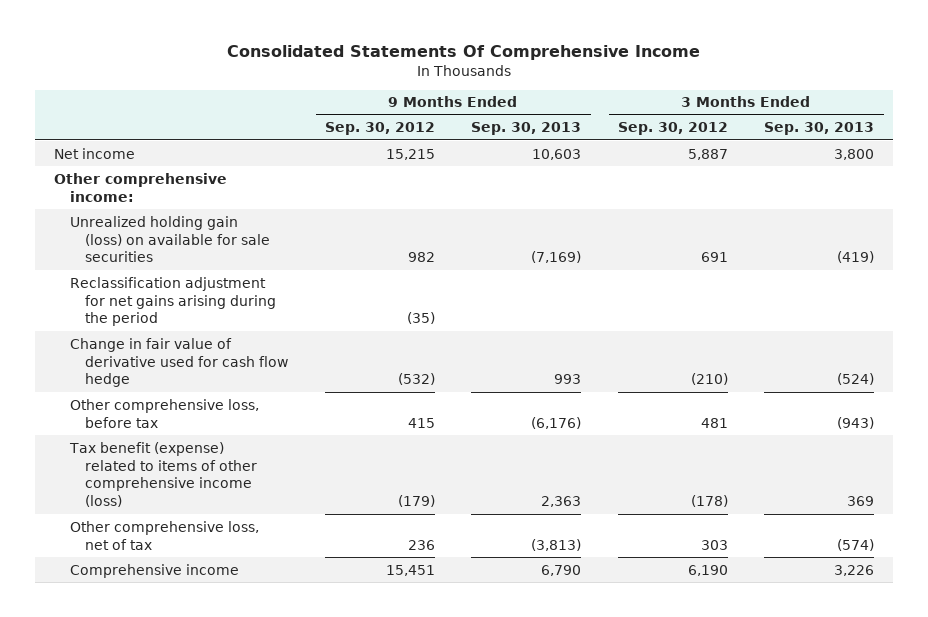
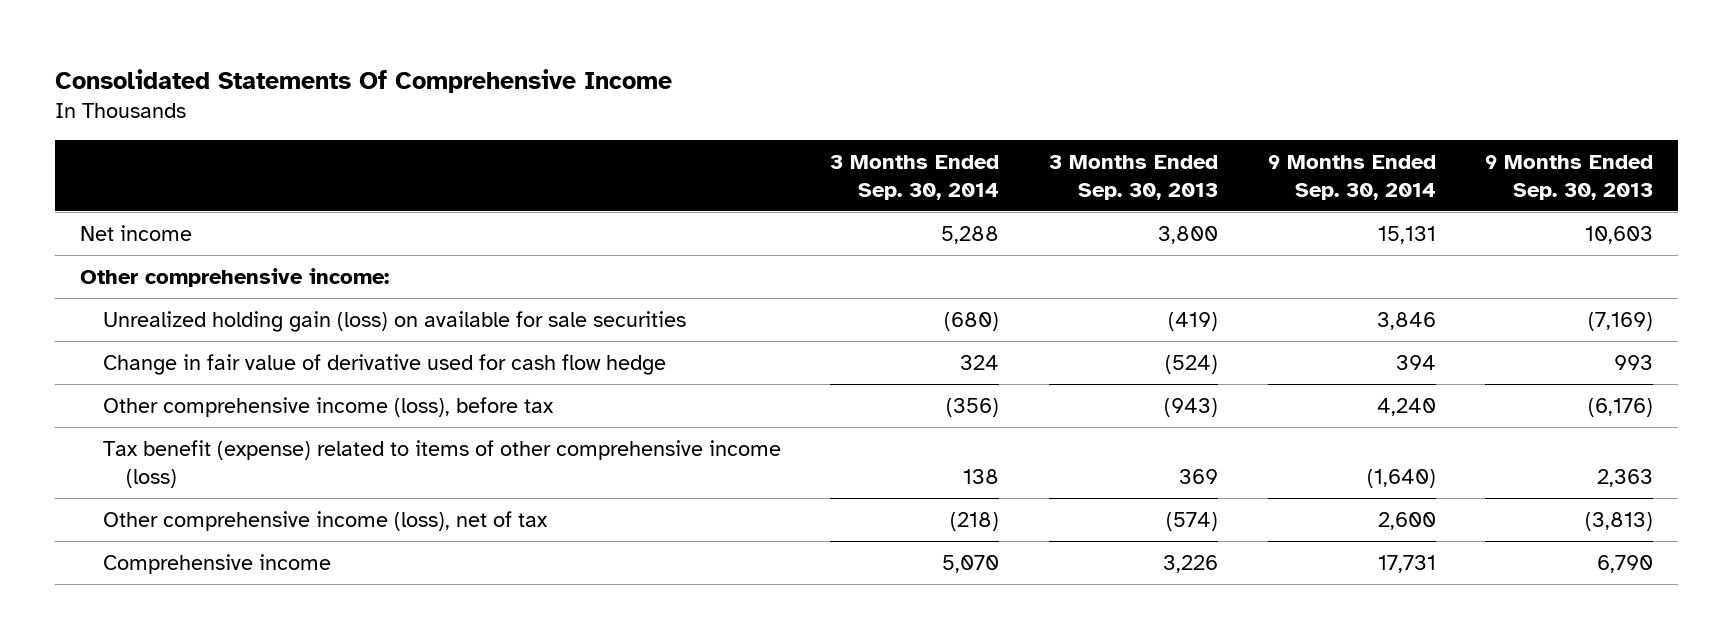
- | 9 Months Ended Sep. 30, 2012 | 9 Months Ended Sep. 30, 2013 | 3 Months Ended Sep. 30, 2012 | 3 Months Ended Sep. 30, 2013
+ | 3 Months Ended Sep. 30, 2014 | 3 Months Ended Sep. 30, 2013 | 9 Months Ended Sep. 30, 2014 | 9 Months Ended Sep. 30, 2013
- Reclassification adjustment for net gains arising during the period | (35) | | |
- Other comprehensive loss, before tax | 415 | (6,176) | 481 | (943)
+ Other comprehensive income (loss), before tax | (356) | (943) | 4,240 | (6,176)
- Other comprehensive loss, net of tax | 236 | (3,813) | 303 | (574)
+ Other comprehensive income (loss), net of tax | (218) | (574) | 2,600 | (3,813)

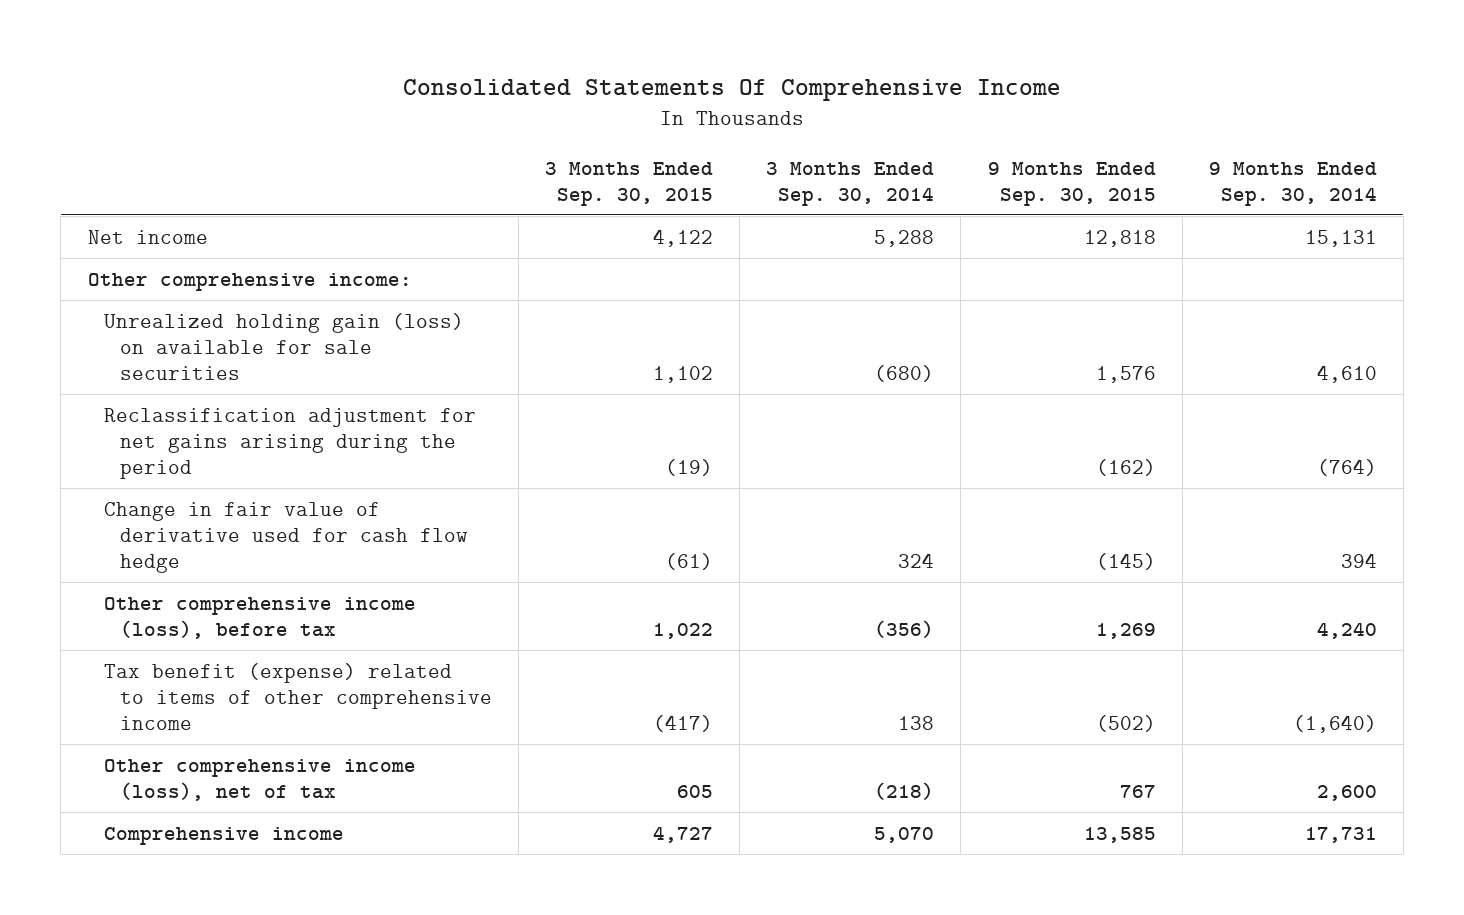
- | 3 Months Ended Sep. 30, 2014 | 3 Months Ended Sep. 30, 2013 | 9 Months Ended Sep. 30, 2014 | 9 Months Ended Sep. 30, 2013
+ | 3 Months Ended Sep. 30, 2015 | 3 Months Ended Sep. 30, 2014 | 9 Months Ended Sep. 30, 2015 | 9 Months Ended Sep. 30, 2014
- Unrealized holding gain (loss) on available for sale securities | (680) | (419) | 3,846 | (7,169)
+ Unrealized holding gain (loss) on available for sale securities | 1,102 | (680) | 1,576 | 4,610
+ Reclassification adjustment for net gains arising during the period | (19) | | (162) | (764)
- Tax benefit (expense) related to items of other comprehensive income (loss) | 138 | 369 | (1,640) | 2,363
+ Tax benefit (expense) related to items of other comprehensive income | (417) | 138 | (502) | (1,640)

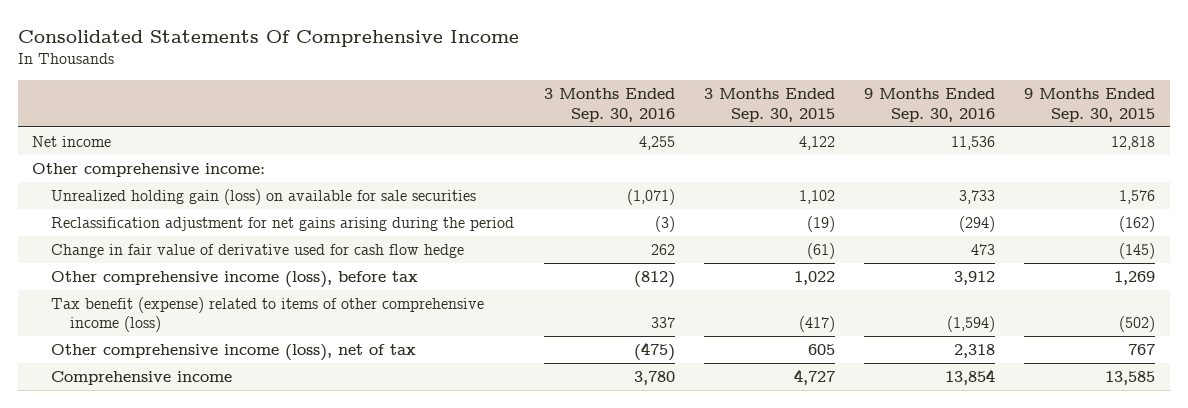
- | 3 Months Ended Sep. 30, 2015 | 3 Months Ended Sep. 30, 2014 | 9 Months Ended Sep. 30, 2015 | 9 Months Ended Sep. 30, 2014
+ | 3 Months Ended Sep. 30, 2016 | 3 Months Ended Sep. 30, 2015 | 9 Months Ended Sep. 30, 2016 | 9 Months Ended Sep. 30, 2015
- Tax benefit (expense) related to items of other comprehensive income | (417) | 138 | (502) | (1,640)
+ Tax benefit (expense) related to items of other comprehensive income (loss) | 337 | (417) | (1,594) | (502)

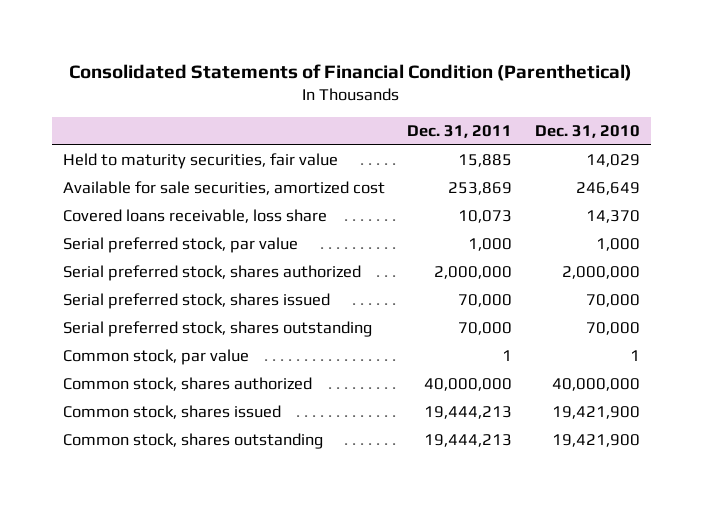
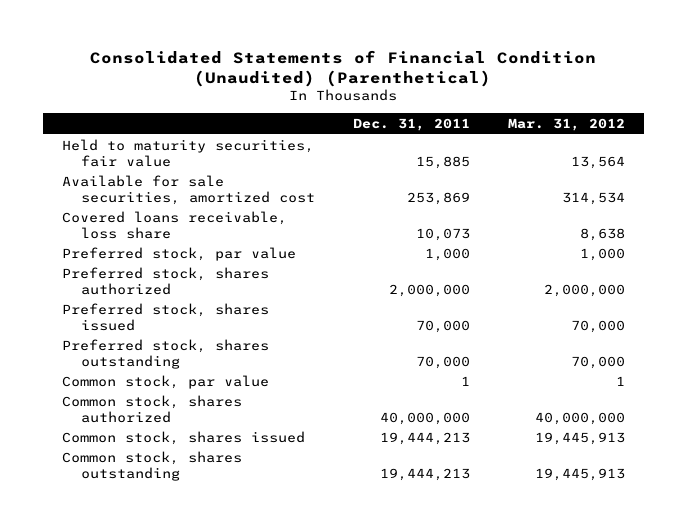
- Consolidated Statements of Financial Condition (Parenthetical)
+ Consolidated Statements of Financial Condition (Unaudited) (Parenthetical)
- | Dec. 31, 2011 | Dec. 31, 2010
+ | Dec. 31, 2011 | Mar. 31, 2012
- Serial preferred stock, par value | 1,000 | 1,000
- Serial preferred stock, shares authorized | 2,000,000 | 2,000,000
- Serial preferred stock, shares issued | 70,000 | 70,000
- Serial preferred stock, shares outstanding | 70,000 | 70,000
+ Preferred stock, par value | 1,000 | 1,000
+ Preferred stock, shares authorized | 2,000,000 | 2,000,000
+ Preferred stock, shares issued | 70,000 | 70,000
+ Preferred stock, shares outstanding | 70,000 | 70,000

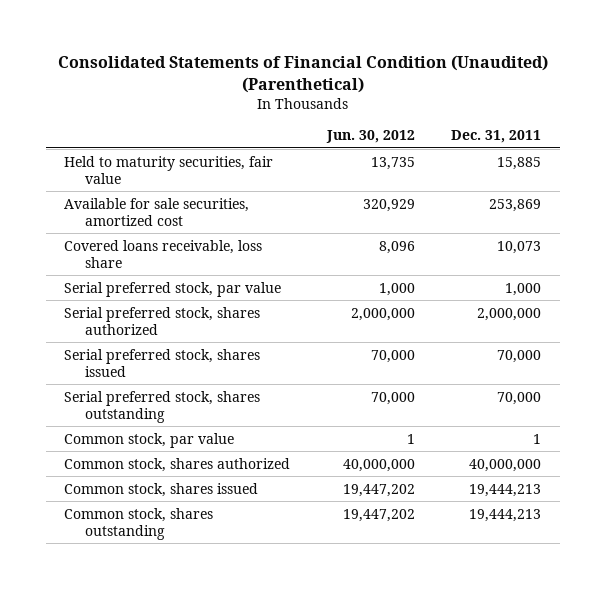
- | Dec. 31, 2011 | Mar. 31, 2012
+ | Jun. 30, 2012 | Dec. 31, 2011
- Preferred stock, par value | 1,000 | 1,000
- Preferred stock, shares authorized | 2,000,000 | 2,000,000
- Preferred stock, shares issued | 70,000 | 70,000
- Preferred stock, shares outstanding | 70,000 | 70,000
+ Serial preferred stock, par value | 1,000 | 1,000
+ Serial preferred stock, shares authorized | 2,000,000 | 2,000,000
+ Serial preferred stock, shares issued | 70,000 | 70,000
+ Serial preferred stock, shares outstanding | 70,000 | 70,000

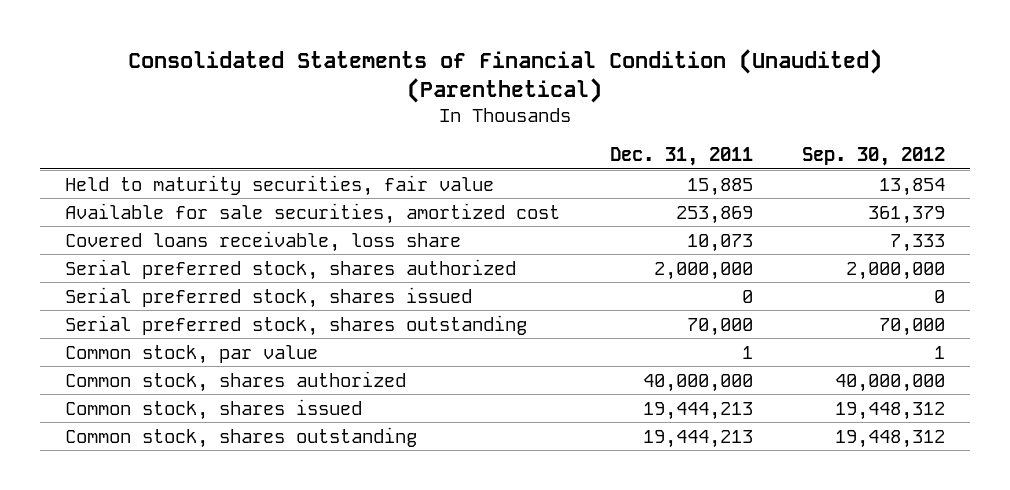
- | Jun. 30, 2012 | Dec. 31, 2011
+ | Dec. 31, 2011 | Sep. 30, 2012
- Serial preferred stock, par value | 1,000 | 1,000
- Serial preferred stock, shares issued | 70,000 | 70,000
+ Serial preferred stock, shares issued | 0 | 0

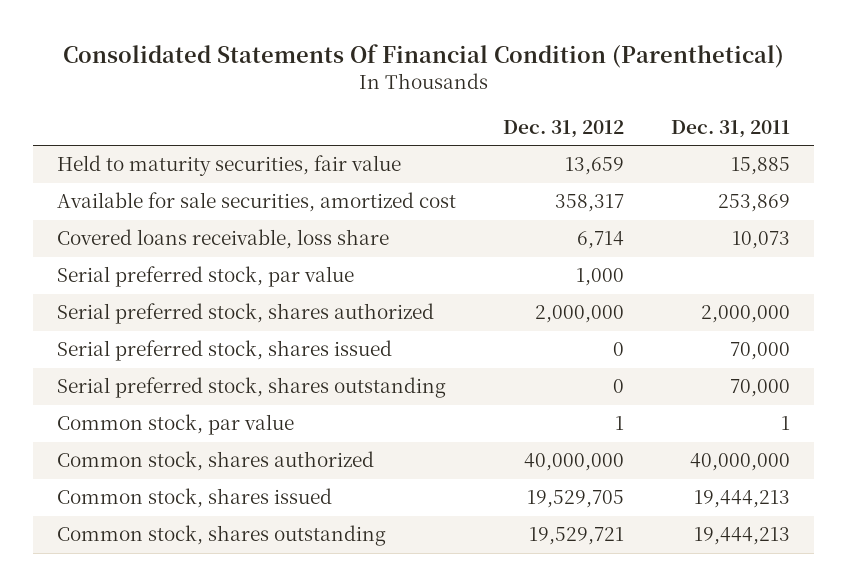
- Consolidated Statements of Financial Condition (Unaudited) (Parenthetical)
+ Consolidated Statements Of Financial Condition (Parenthetical)
- | Dec. 31, 2011 | Sep. 30, 2012
+ | Dec. 31, 2012 | Dec. 31, 2011
+ Serial preferred stock, par value | 1,000 |
- Serial preferred stock, shares issued | 0 | 0
+ Serial preferred stock, shares issued | 0 | 70,000

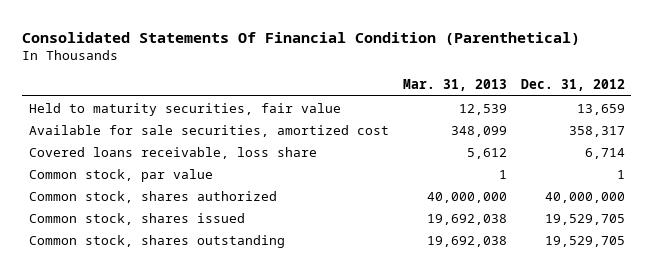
- | Dec. 31, 2012 | Dec. 31, 2011
+ | Mar. 31, 2013 | Dec. 31, 2012
- Serial preferred stock, par value | 1,000 |
- Serial preferred stock, shares authorized | 2,000,000 | 2,000,000
- Serial preferred stock, shares issued | 0 | 70,000
- Serial preferred stock, shares outstanding | 0 | 70,000
- Common stock, shares outstanding | 19,529,721 | 19,444,213
+ Common stock, shares outstanding | 19,692,038 | 19,529,705

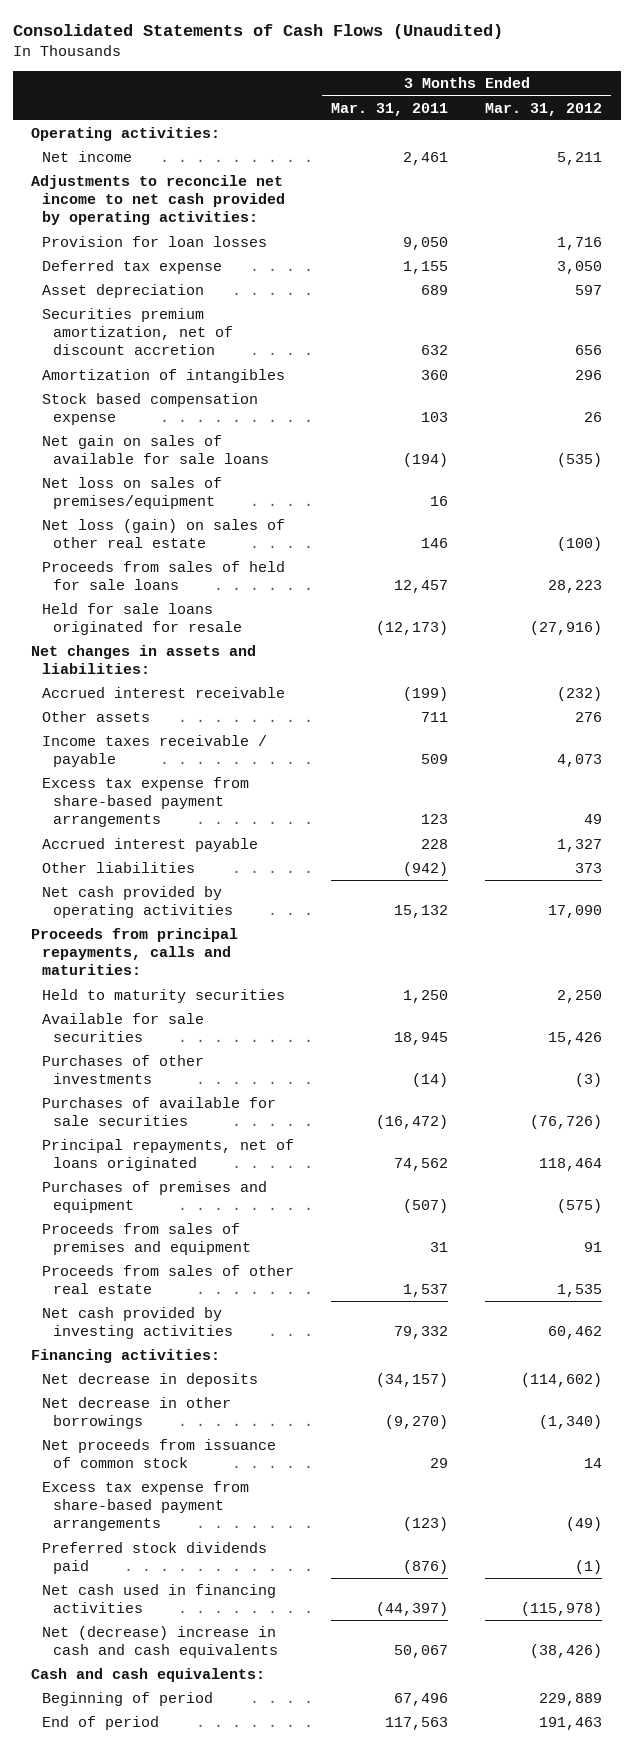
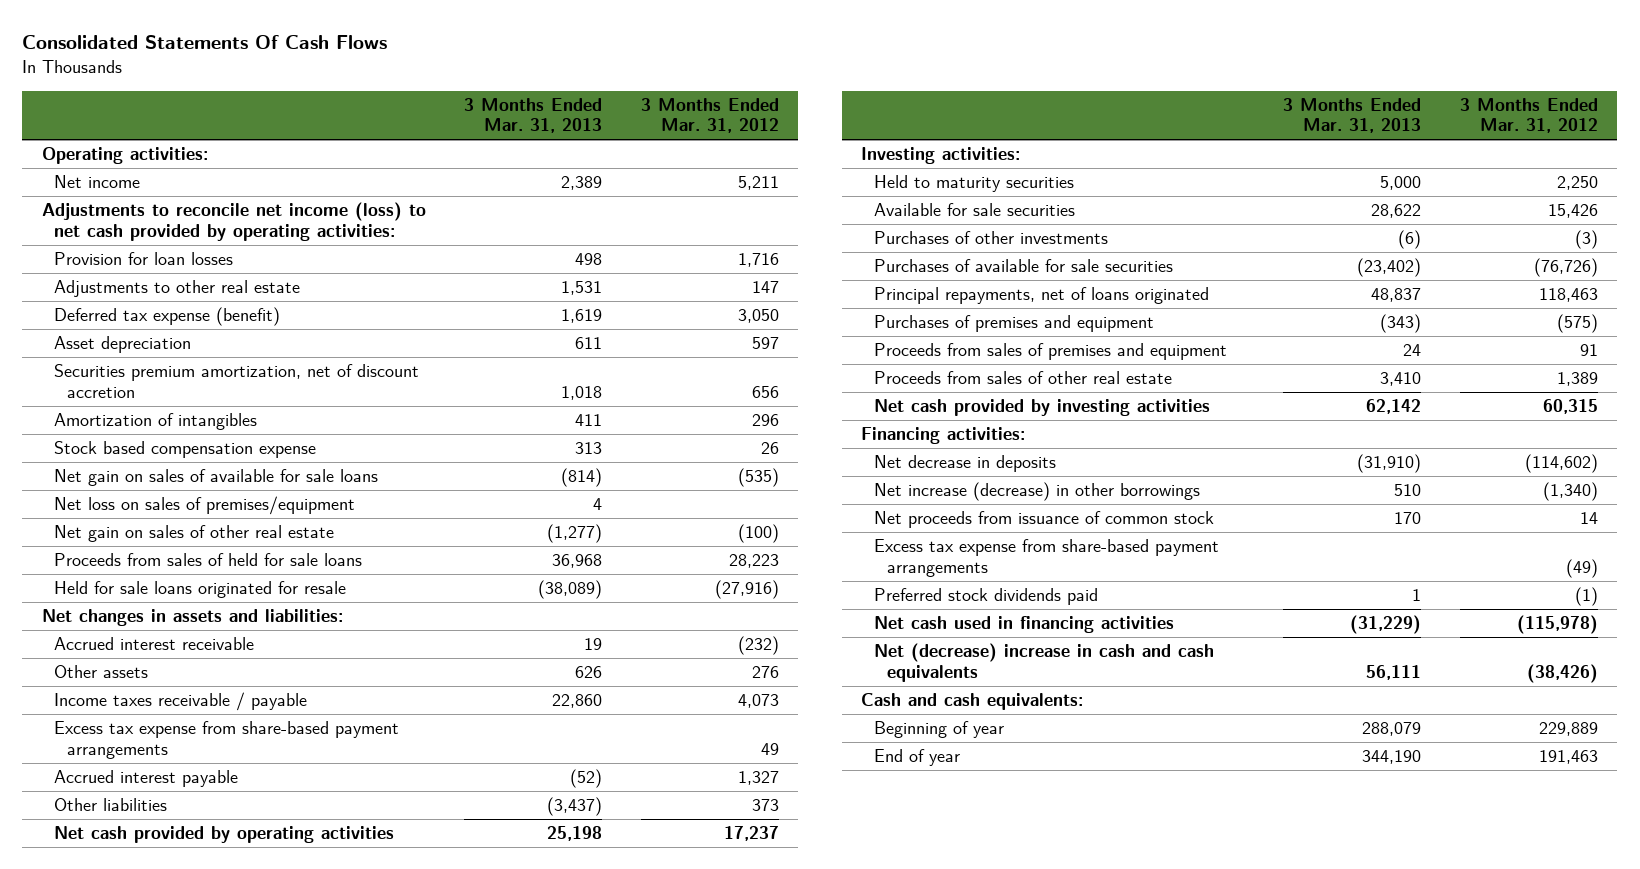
- Consolidated Statements of Cash Flows (Unaudited)
+ Consolidated Statements Of Cash Flows
- | 3 Months Ended Mar. 31, 2011 | 3 Months Ended Mar. 31, 2012
+ | 3 Months Ended Mar. 31, 2013 | 3 Months Ended Mar. 31, 2012
- Adjustments to reconcile net income to net cash provided by operating activities:
+ Adjustments to reconcile net income (loss) to net cash provided by operating activities:
- Deferred tax expense | 1,155 | 3,050
+ Adjustments to other real estate | 1,531 | 147
+ Deferred tax expense (benefit) | 1,619 | 3,050
- Net loss (gain) on sales of other real estate | 146 | (100)
+ Net gain on sales of other real estate | (1,277) | (100)
- Net cash provided by operating activities | 15,132 | 17,090
- Proceeds from principal repayments, calls and maturities:
+ Net cash provided by operating activities | 25,198 | 17,237
+ Investing activities:
- Principal repayments, net of loans originated | 74,562 | 118,464
+ Principal repayments, net of loans originated | 48,837 | 118,463
- Proceeds from sales of other real estate | 1,537 | 1,535
- Net cash provided by investing activities | 79,332 | 60,462
+ Proceeds from sales of other real estate | 3,410 | 1,389
+ Net cash provided by investing activities | 62,142 | 60,315
- Net decrease in other borrowings | (9,270) | (1,340)
+ Net increase (decrease) in other borrowings | 510 | (1,340)
- Beginning of period | 67,496 | 229,889
- End of period | 117,563 | 191,463
+ Beginning of year | 288,079 | 229,889
+ End of year | 344,190 | 191,463

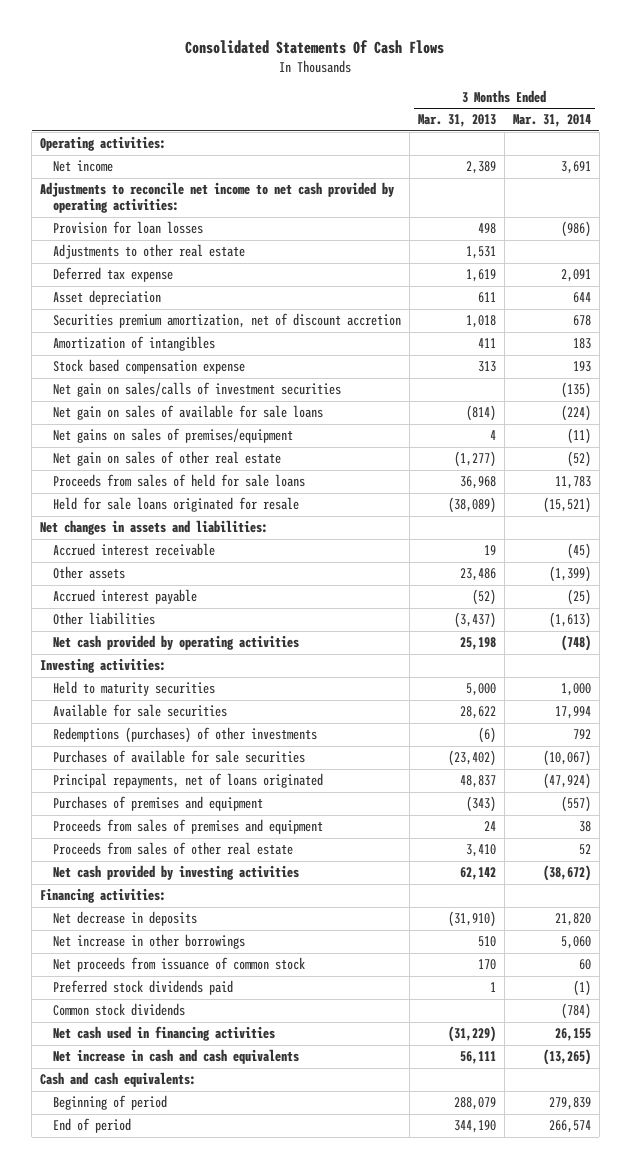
- | 3 Months Ended Mar. 31, 2013 | 3 Months Ended Mar. 31, 2012
+ | 3 Months Ended Mar. 31, 2013 | 3 Months Ended Mar. 31, 2014
- Adjustments to reconcile net income (loss) to net cash provided by operating activities:
+ Adjustments to reconcile net income to net cash provided by operating activities:
- Deferred tax expense (benefit) | 1,619 | 3,050
+ Deferred tax expense | 1,619 | 2,091
+ Net gain on sales/calls of investment securities | | (135)
- Net loss on sales of premises/equipment | 4 |
+ Net gains on sales of premises/equipment | 4 | (11)
- Other assets | 626 | 276
- Income taxes receivable / payable | 22,860 | 4,073
- Excess tax expense from share-based payment arrangements | | 49
+ Other assets | 23,486 | (1,399)
- Purchases of other investments | (6) | (3)
+ Redemptions (purchases) of other investments | (6) | 792
- Net increase (decrease) in other borrowings | 510 | (1,340)
+ Net increase in other borrowings | 510 | 5,060
- Excess tax expense from share-based payment arrangements | | (49)
+ Common stock dividends | | (784)
- Net (decrease) increase in cash and cash equivalents | 56,111 | (38,426)
+ Net increase in cash and cash equivalents | 56,111 | (13,265)
- Beginning of year | 288,079 | 229,889
- End of year | 344,190 | 191,463
+ Beginning of period | 288,079 | 279,839
+ End of period | 344,190 | 266,574

